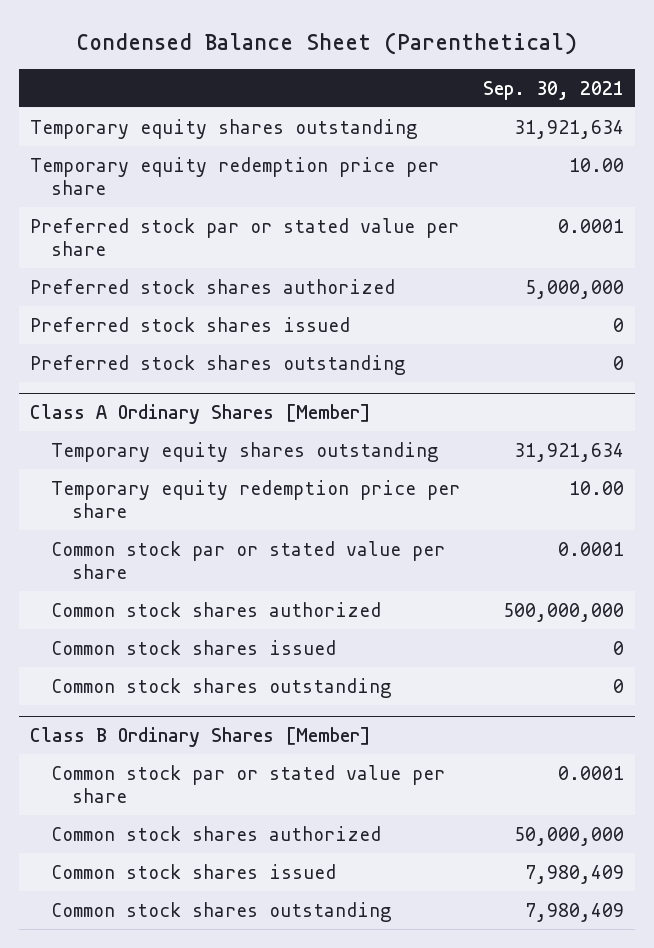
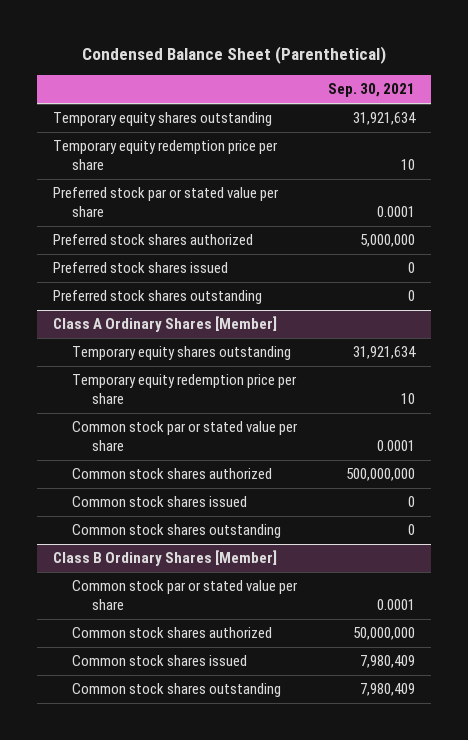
- Temporary equity redemption price per share | 10.00
+ Temporary equity redemption price per share | 10
@ Class A Ordinary Shares [Member]
- Temporary equity redemption price per share | 10.00
+ Temporary equity redemption price per share | 10

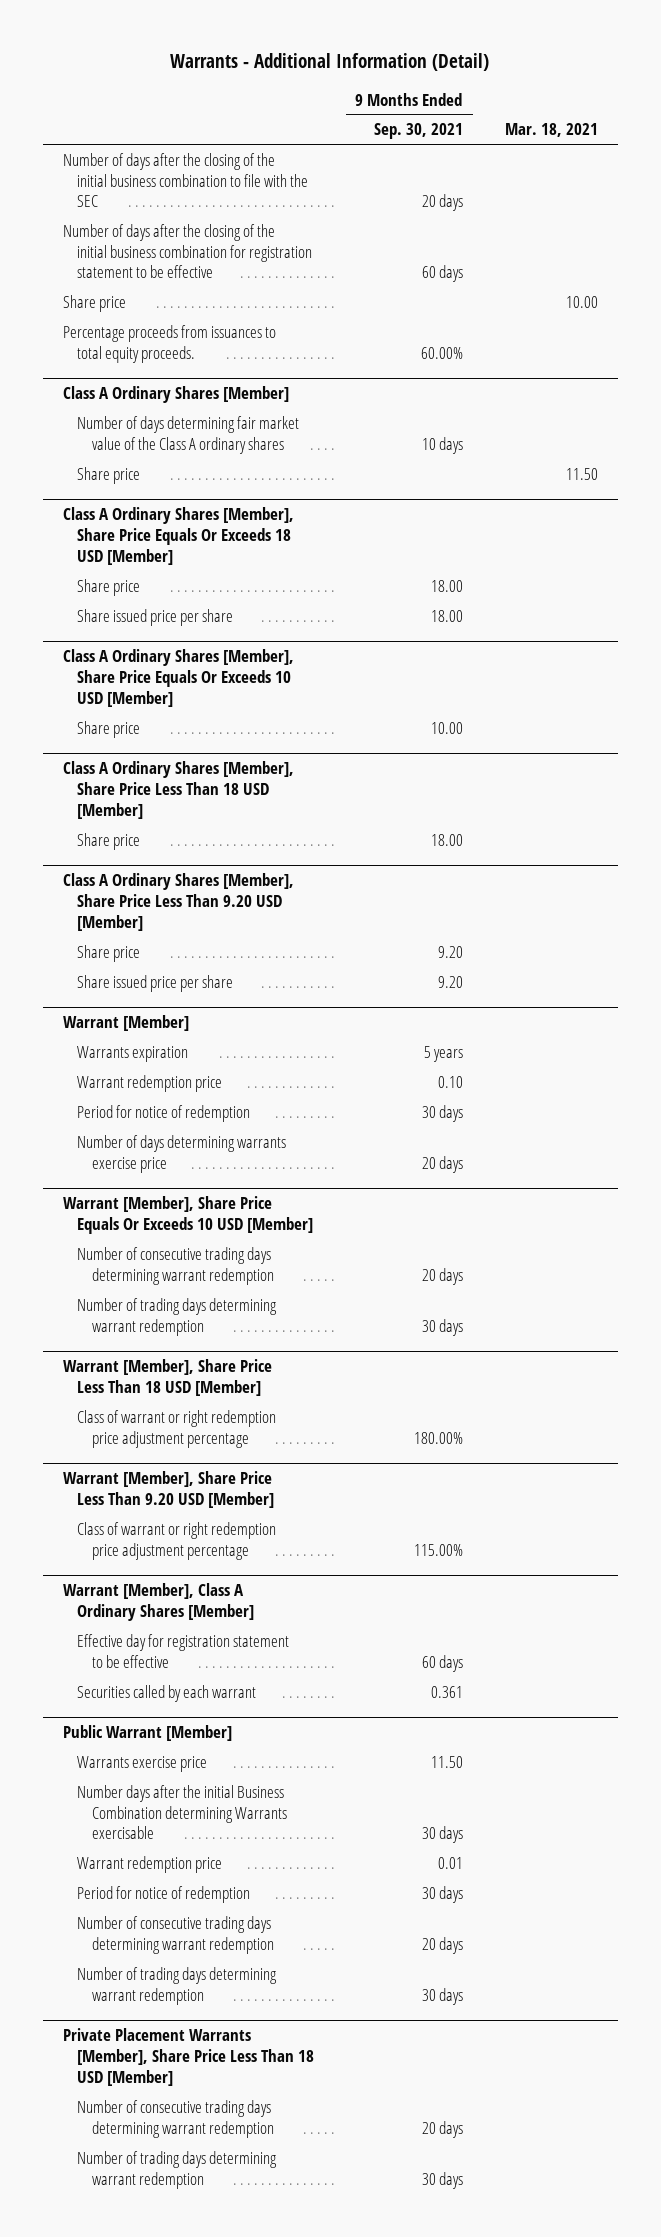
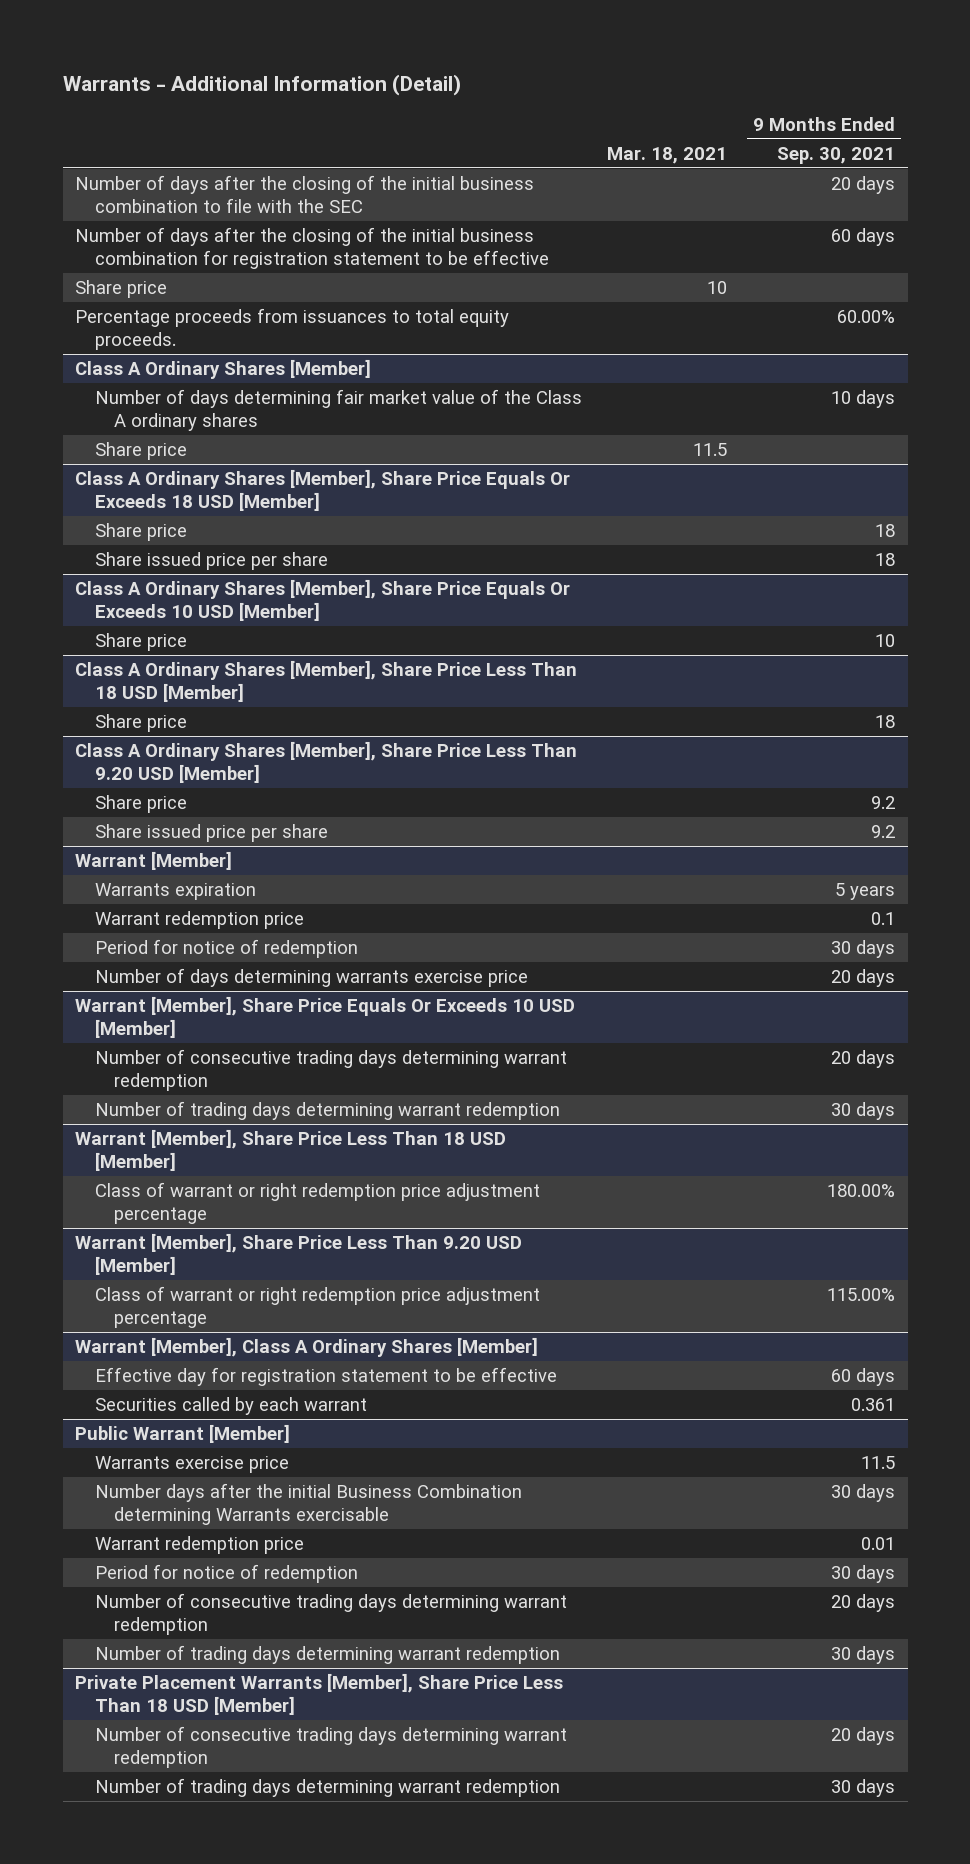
- | 9 Months Ended Sep. 30, 2021 | Mar. 18, 2021
+ | Mar. 18, 2021 | 9 Months Ended Sep. 30, 2021
- Share price | | 10.00
+ Share price | 10 |
@ Class A Ordinary Shares [Member]
- Share price | | 11.50
+ Share price | 11.5 |
@ Class A Ordinary Shares [Member], Share Price Equals Or Exceeds 18 USD [Member]
- Share price | 18.00 |
- Share issued price per share | 18.00 |
+ Share price | | 18
+ Share issued price per share | | 18
@ Class A Ordinary Shares [Member], Share Price Equals Or Exceeds 10 USD [Member]
- Share price | 10.00 |
+ Share price | | 10
@ Class A Ordinary Shares [Member], Share Price Less Than 18 USD [Member]
- Share price | 18.00 |
+ Share price | | 18
@ Class A Ordinary Shares [Member], Share Price Less Than 9.20 USD [Member]
- Share price | 9.20 |
- Share issued price per share | 9.20 |
+ Share price | | 9.2
+ Share issued price per share | | 9.2
@ Warrant [Member]
- Warrant redemption price | 0.10 |
+ Warrant redemption price | | 0.1
@ Public Warrant [Member]
- Warrants exercise price | 11.50 |
+ Warrants exercise price | | 11.5

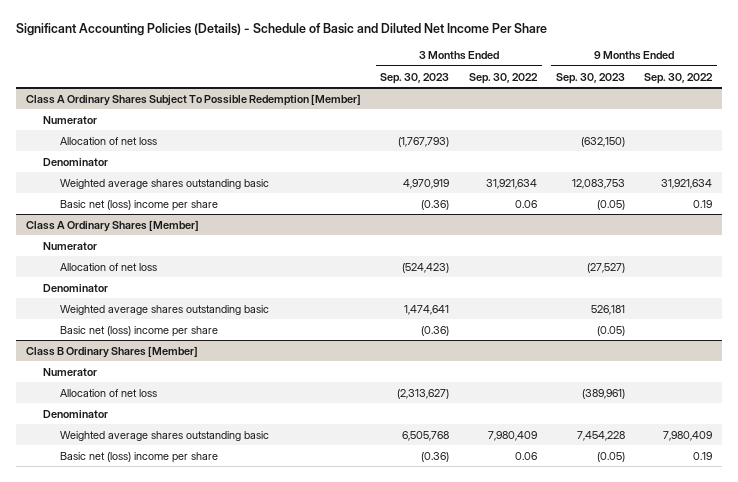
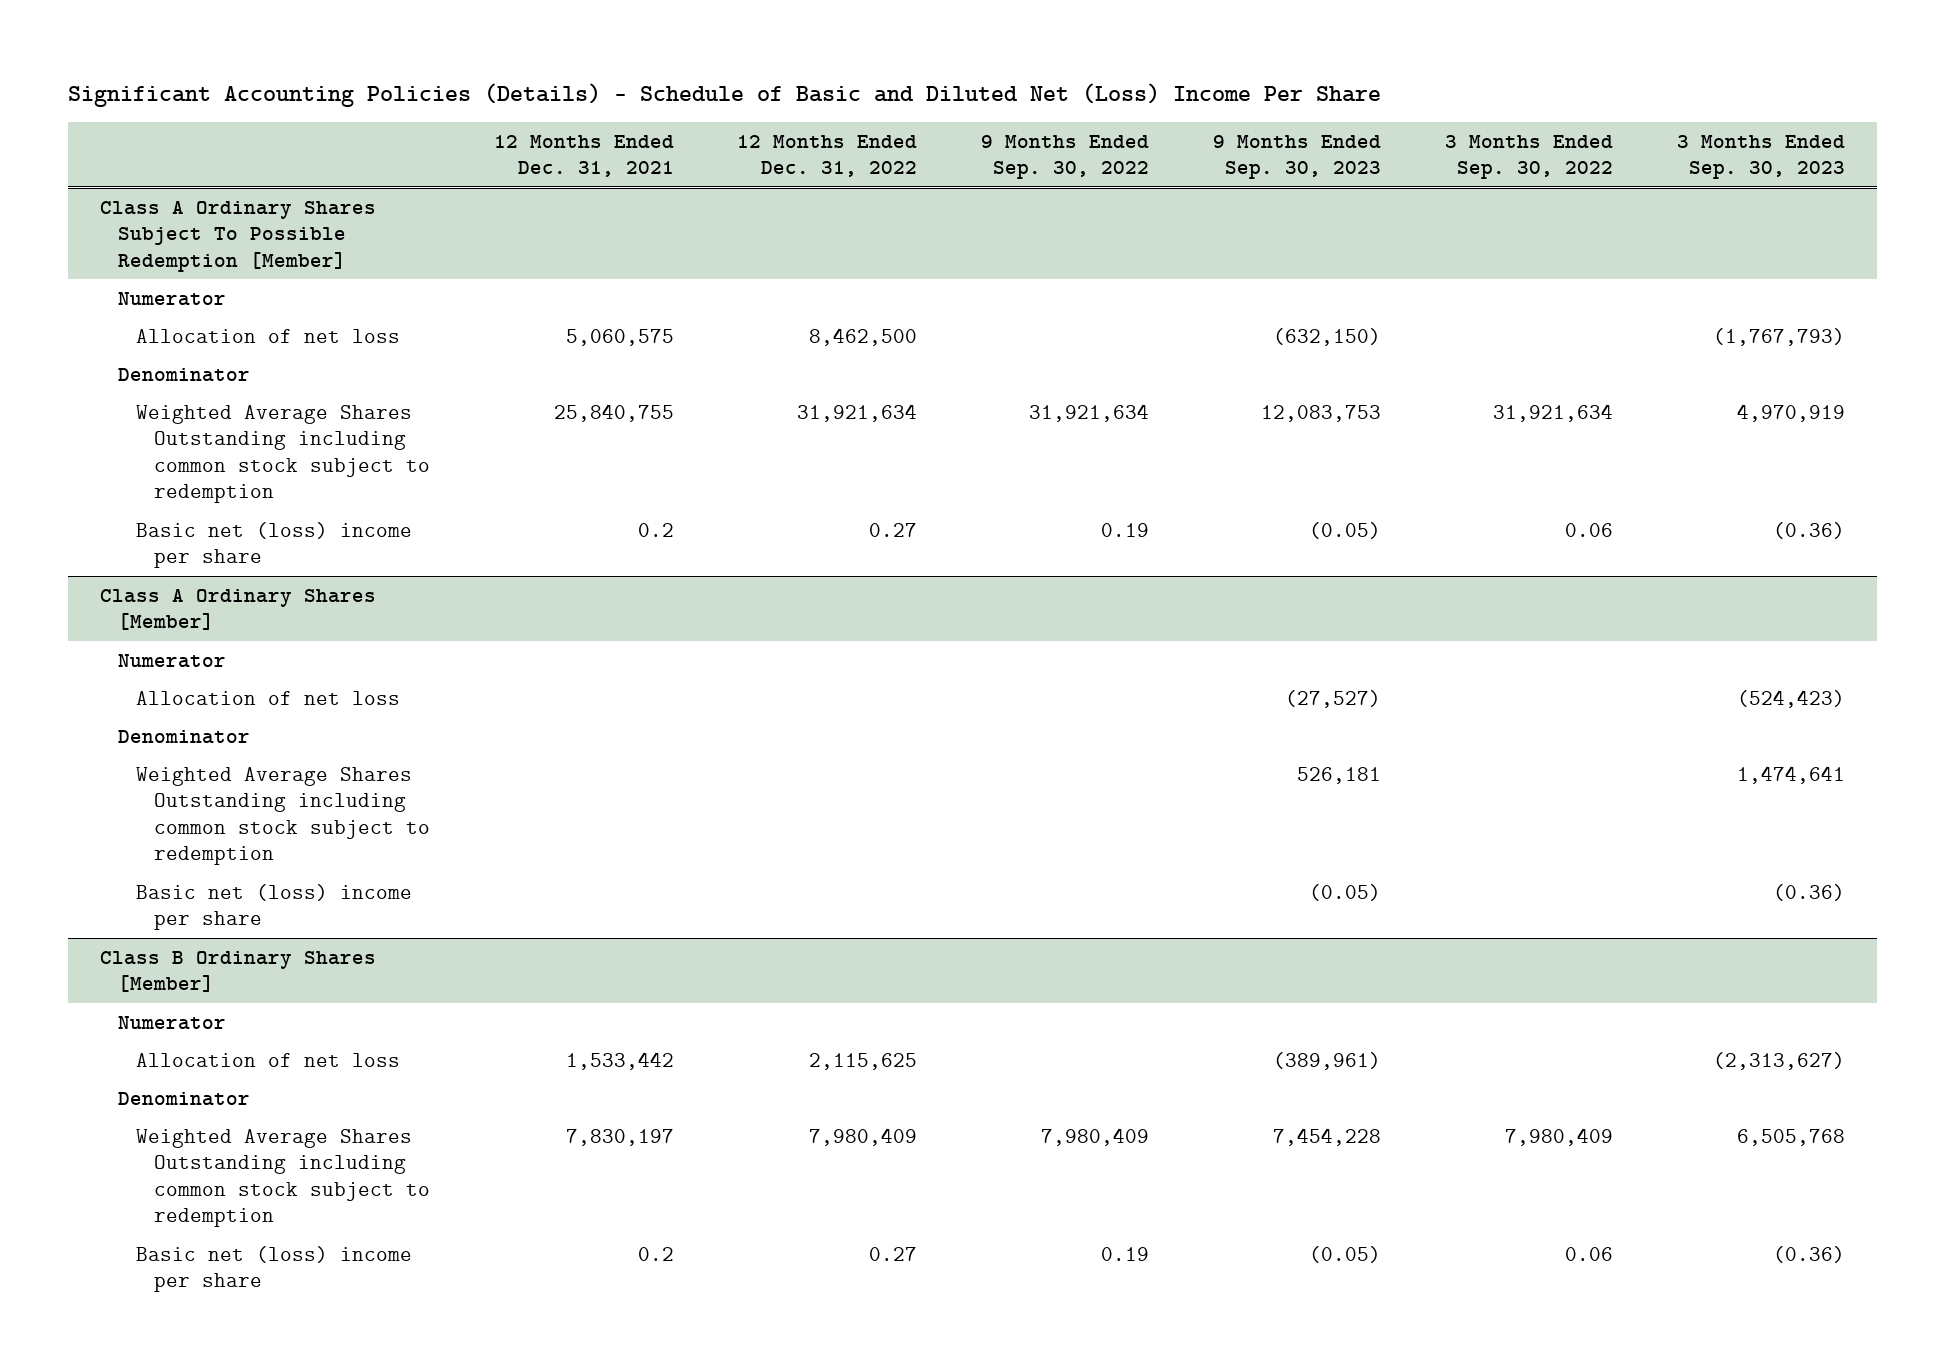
- Significant Accounting Policies (Details) - Schedule of Basic and Diluted Net Income Per Share
+ Significant Accounting Policies (Details) - Schedule of Basic and Diluted Net (Loss) Income Per Share
- | 3 Months Ended Sep. 30, 2023 | 3 Months Ended Sep. 30, 2022 | 9 Months Ended Sep. 30, 2023 | 9 Months Ended Sep. 30, 2022
+ | 12 Months Ended Dec. 31, 2021 | 12 Months Ended Dec. 31, 2022 | 9 Months Ended Sep. 30, 2022 | 9 Months Ended Sep. 30, 2023 | 3 Months Ended Sep. 30, 2022 | 3 Months Ended Sep. 30, 2023
@ Class A Ordinary Shares Subject To Possible Redemption [Member]
- Weighted average shares outstanding basic | 4,970,919 | 31,921,634 | 12,083,753 | 31,921,634
+ Weighted Average Shares Outstanding including common stock subject to redemption | 25,840,755 | 31,921,634 | 31,921,634 | 12,083,753 | 31,921,634 | 4,970,919
@ Class A Ordinary Shares [Member]
- Weighted average shares outstanding basic | 1,474,641 | | 526,181 |
+ Weighted Average Shares Outstanding including common stock subject to redemption | | | | 526,181 | | 1,474,641
@ Class B Ordinary Shares [Member]
- Weighted average shares outstanding basic | 6,505,768 | 7,980,409 | 7,454,228 | 7,980,409
+ Weighted Average Shares Outstanding including common stock subject to redemption | 7,830,197 | 7,980,409 | 7,980,409 | 7,454,228 | 7,980,409 | 6,505,768

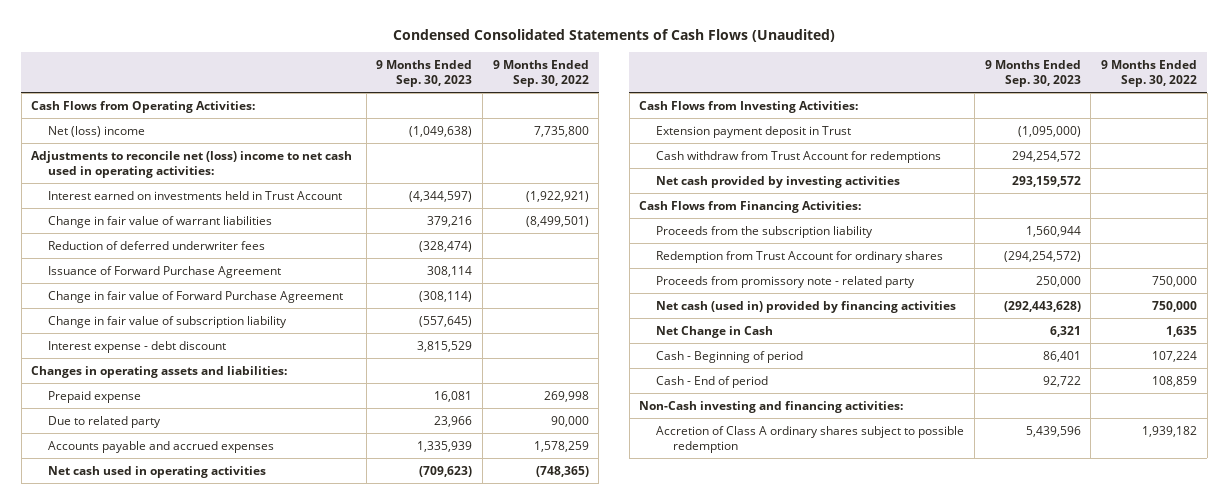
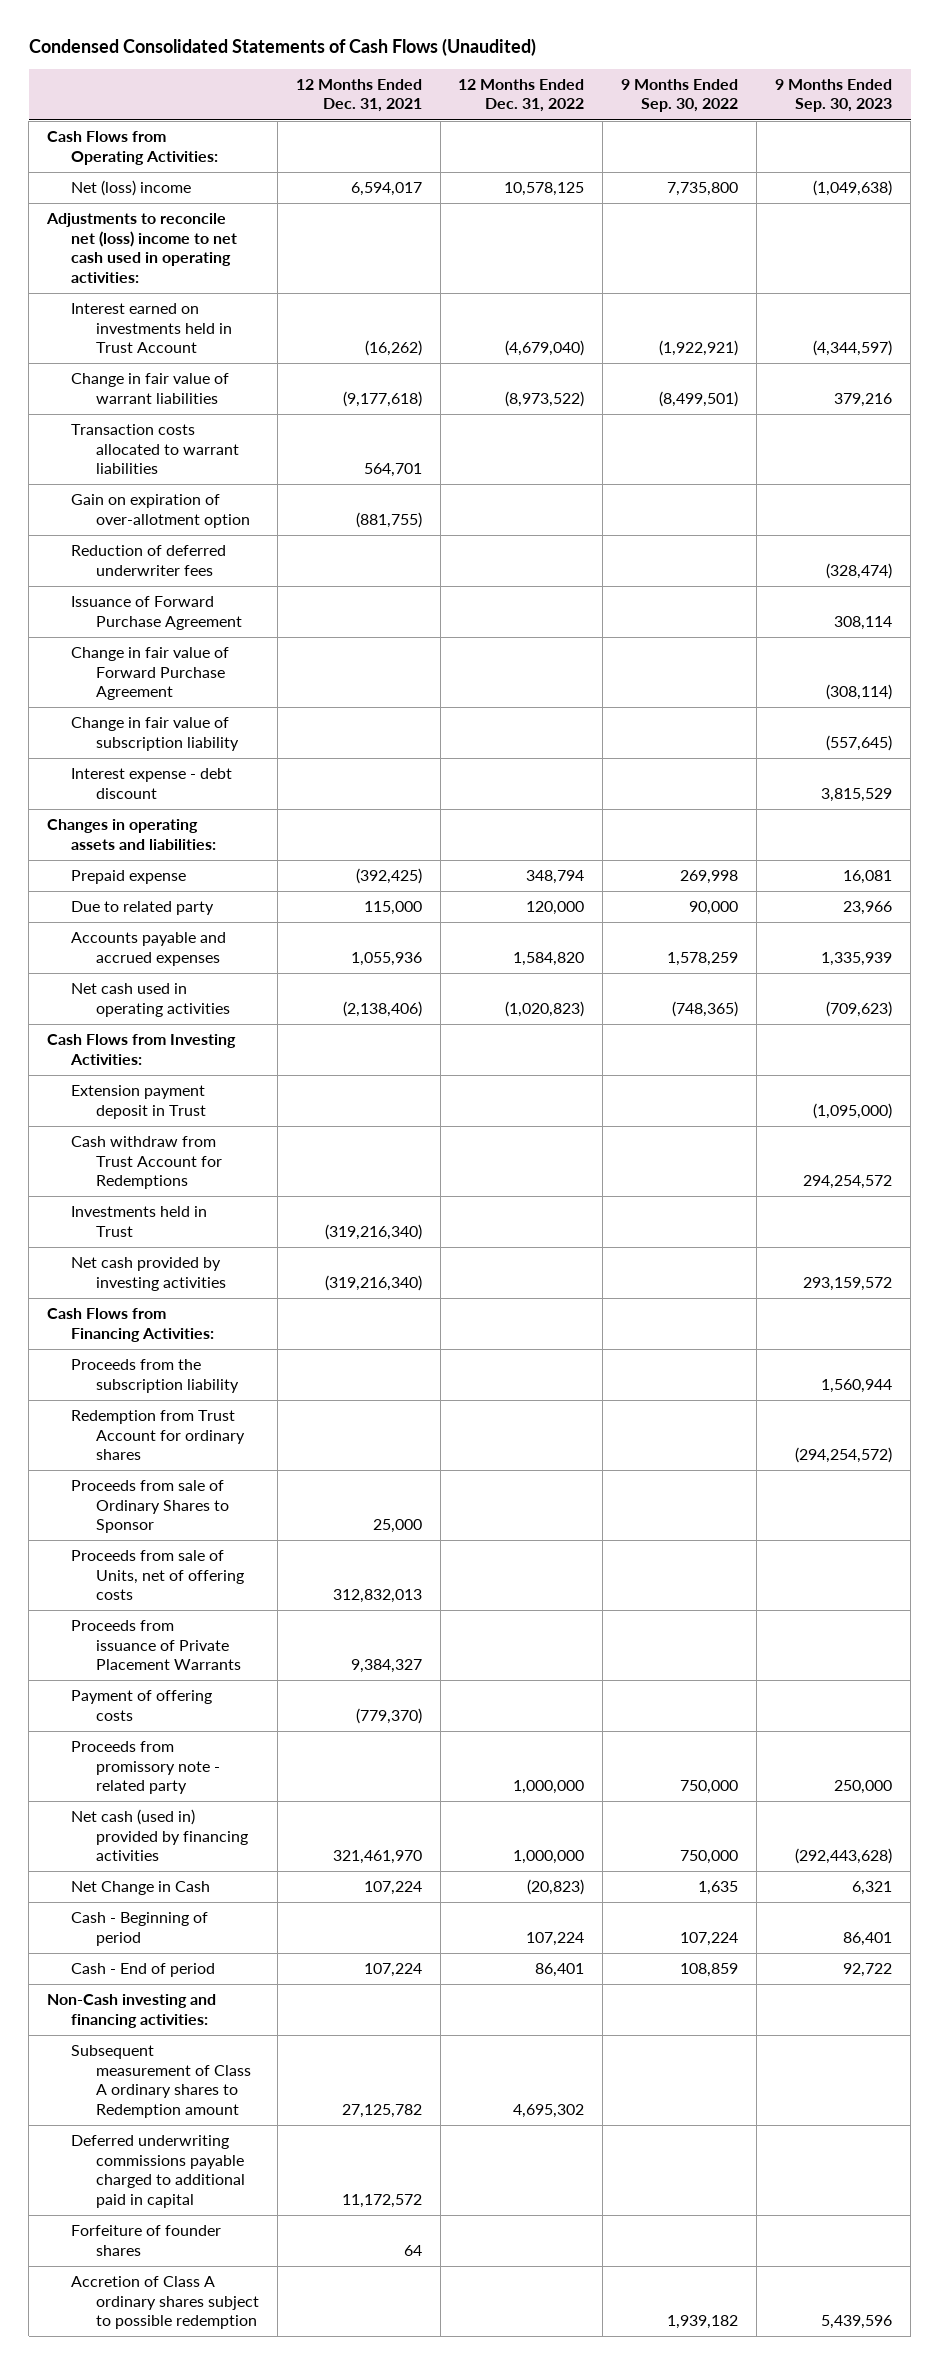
- | 9 Months Ended Sep. 30, 2023 | 9 Months Ended Sep. 30, 2022
+ | 12 Months Ended Dec. 31, 2021 | 12 Months Ended Dec. 31, 2022 | 9 Months Ended Sep. 30, 2022 | 9 Months Ended Sep. 30, 2023
+ Transaction costs allocated to warrant liabilities | 564,701 | | |
+ Gain on expiration of over-allotment option | (881,755) | | |
- Cash withdraw from Trust Account for redemptions | 294,254,572 |
+ Cash withdraw from Trust Account for Redemptions | | | | 294,254,572
+ Investments held in Trust | (319,216,340) | | |
+ Proceeds from sale of Ordinary Shares to Sponsor | 25,000 | | |
+ Proceeds from sale of Units, net of offering costs | 312,832,013 | | |
+ Proceeds from issuance of Private Placement Warrants | 9,384,327 | | |
+ Payment of offering costs | (779,370) | | |
+ Subsequent measurement of Class A ordinary shares to Redemption amount | 27,125,782 | 4,695,302 | |
+ Deferred underwriting commissions payable charged to additional paid in capital | 11,172,572 | | |
+ Forfeiture of founder shares | 64 | | |

